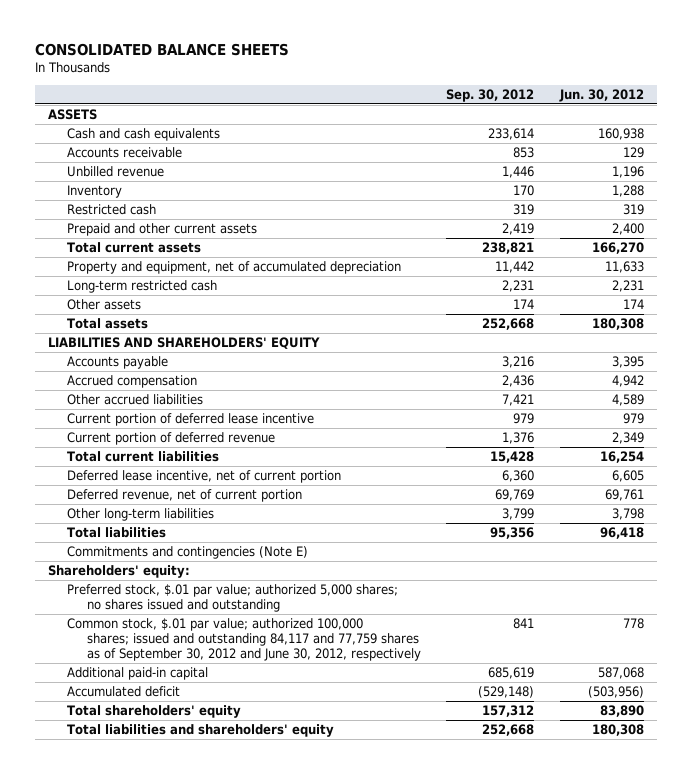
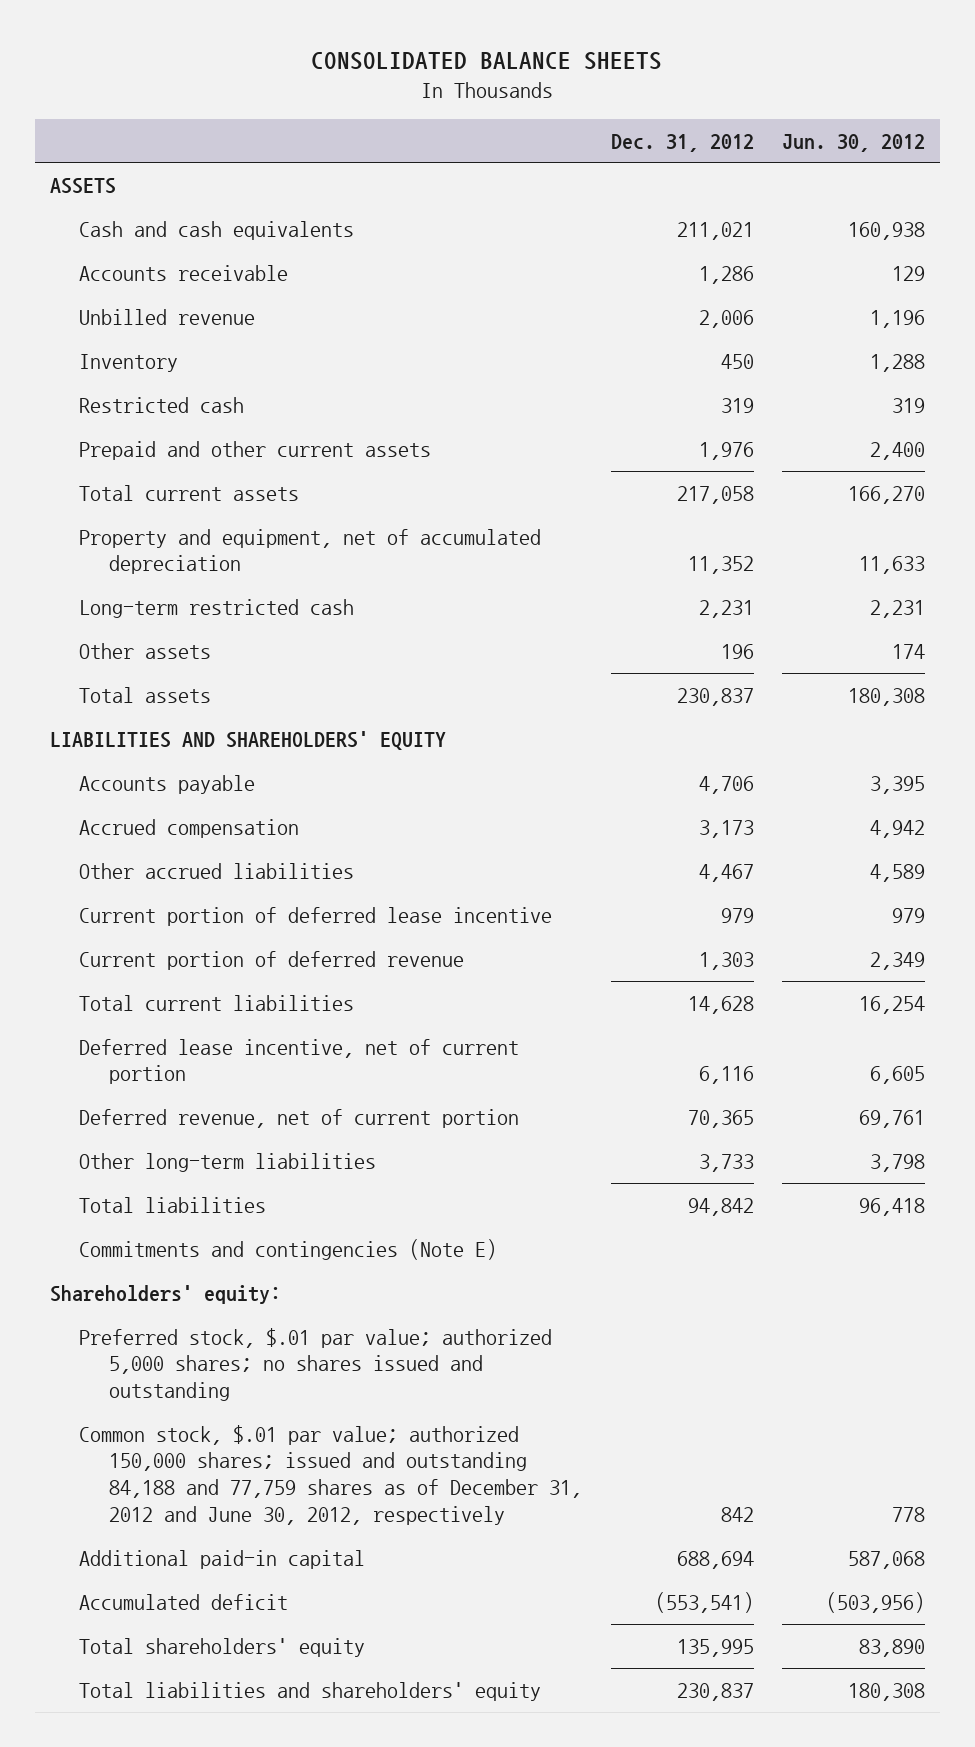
- | Sep. 30, 2012 | Jun. 30, 2012
+ | Dec. 31, 2012 | Jun. 30, 2012
- Common stock, $.01 par value; authorized 100,000 shares; issued and outstanding 84,117 and 77,759 shares as of September 30, 2012 and June 30, 2012, respectively | 841 | 778
+ Common stock, $.01 par value; authorized 150,000 shares; issued and outstanding 84,188 and 77,759 shares as of December 31, 2012 and June 30, 2012, respectively | 842 | 778

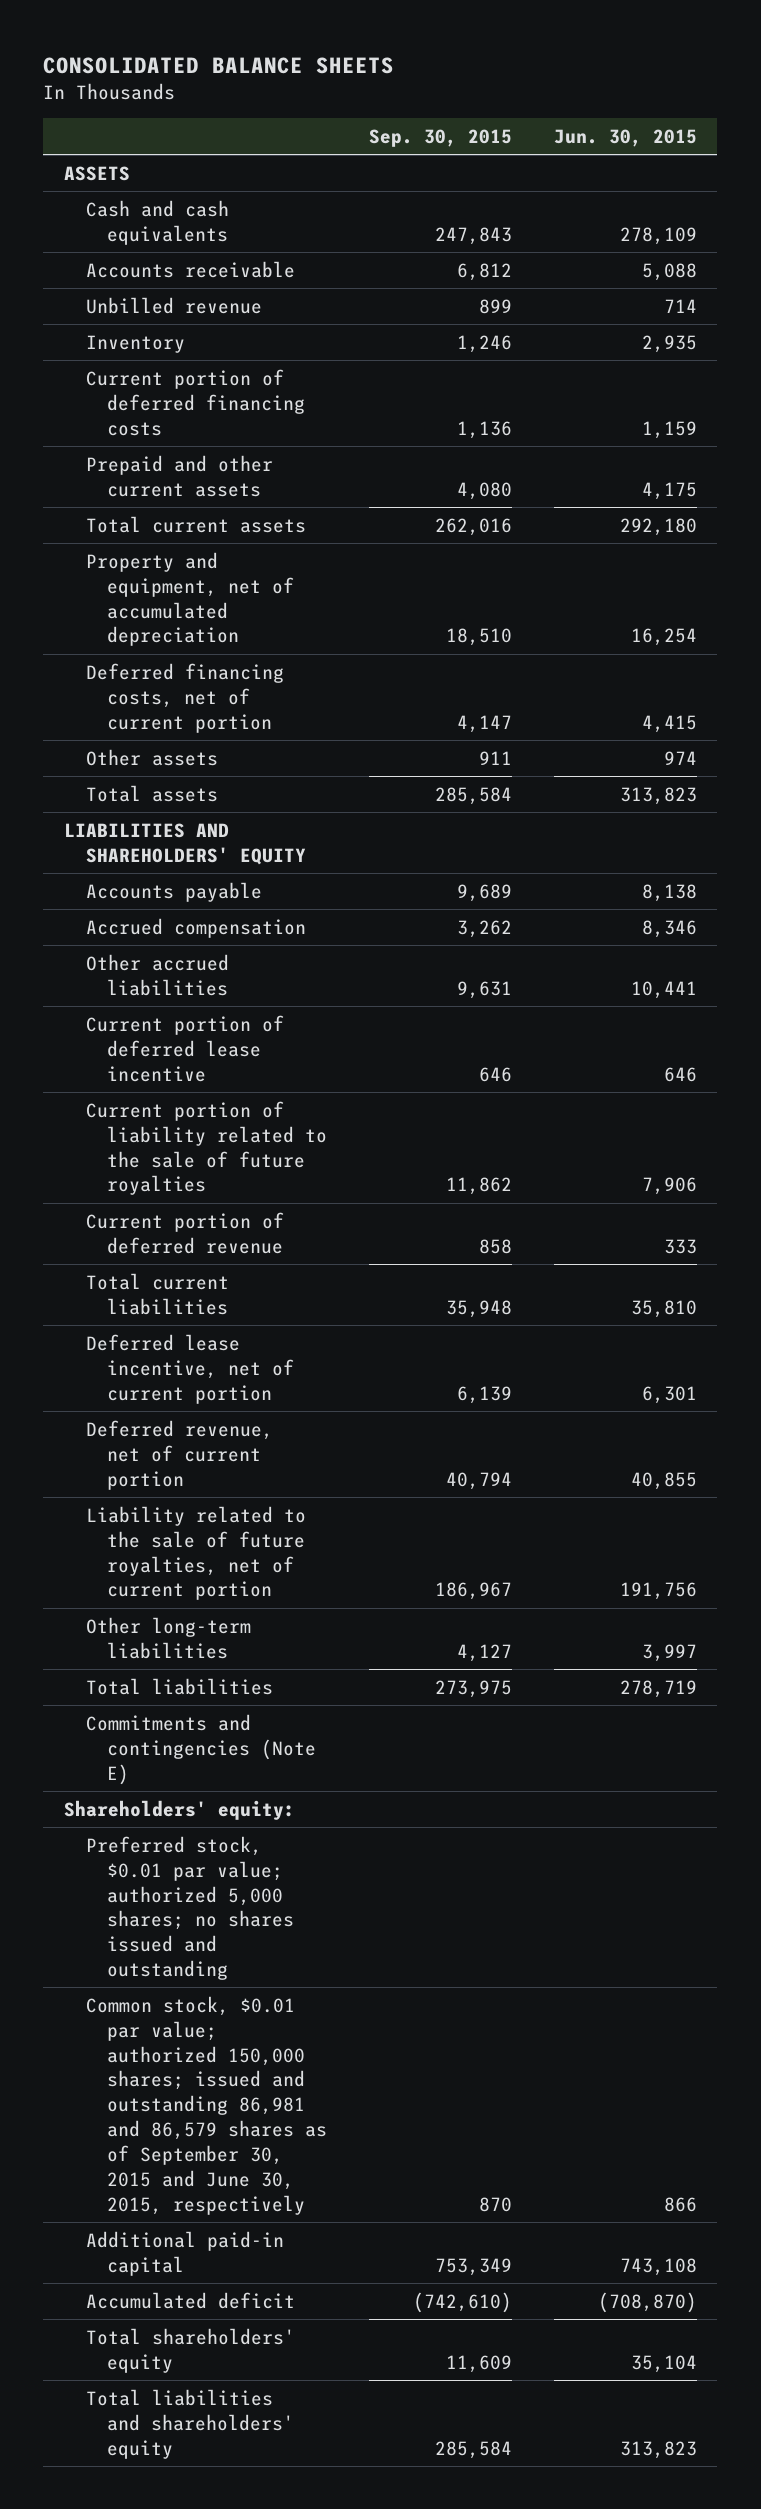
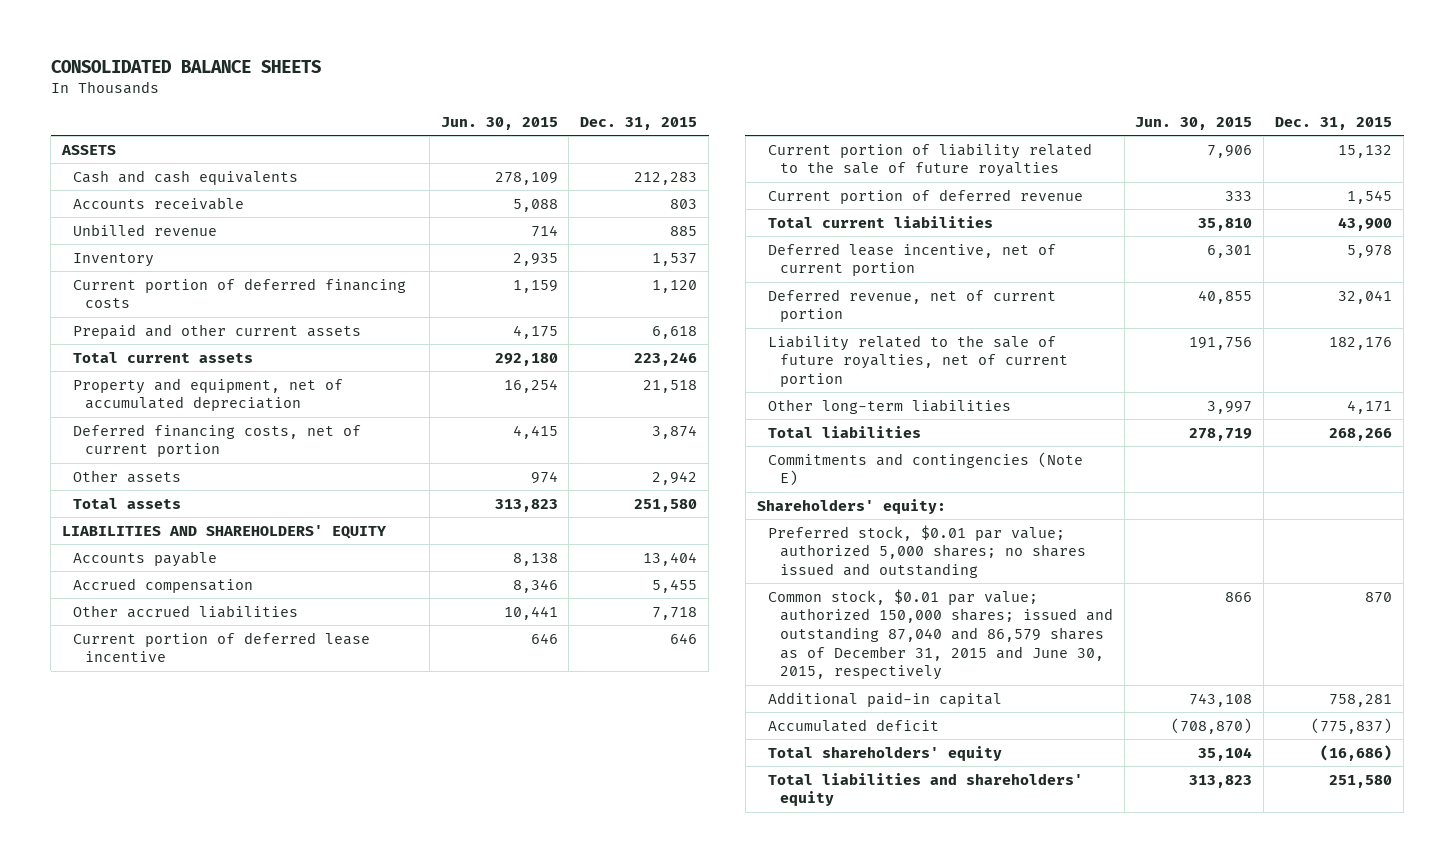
- | Sep. 30, 2015 | Jun. 30, 2015
+ | Jun. 30, 2015 | Dec. 31, 2015
- Common stock, $0.01 par value; authorized 150,000 shares; issued and outstanding 86,981 and 86,579 shares as of September 30, 2015 and June 30, 2015, respectively | 870 | 866
+ Common stock, $0.01 par value; authorized 150,000 shares; issued and outstanding 87,040 and 86,579 shares as of December 31, 2015 and June 30, 2015, respectively | 866 | 870

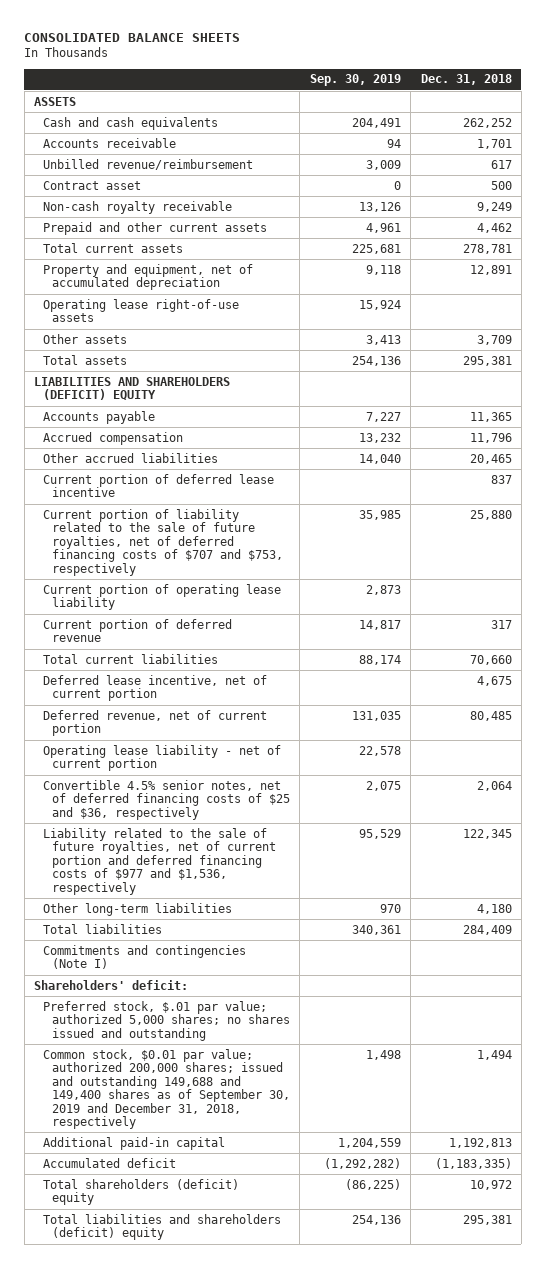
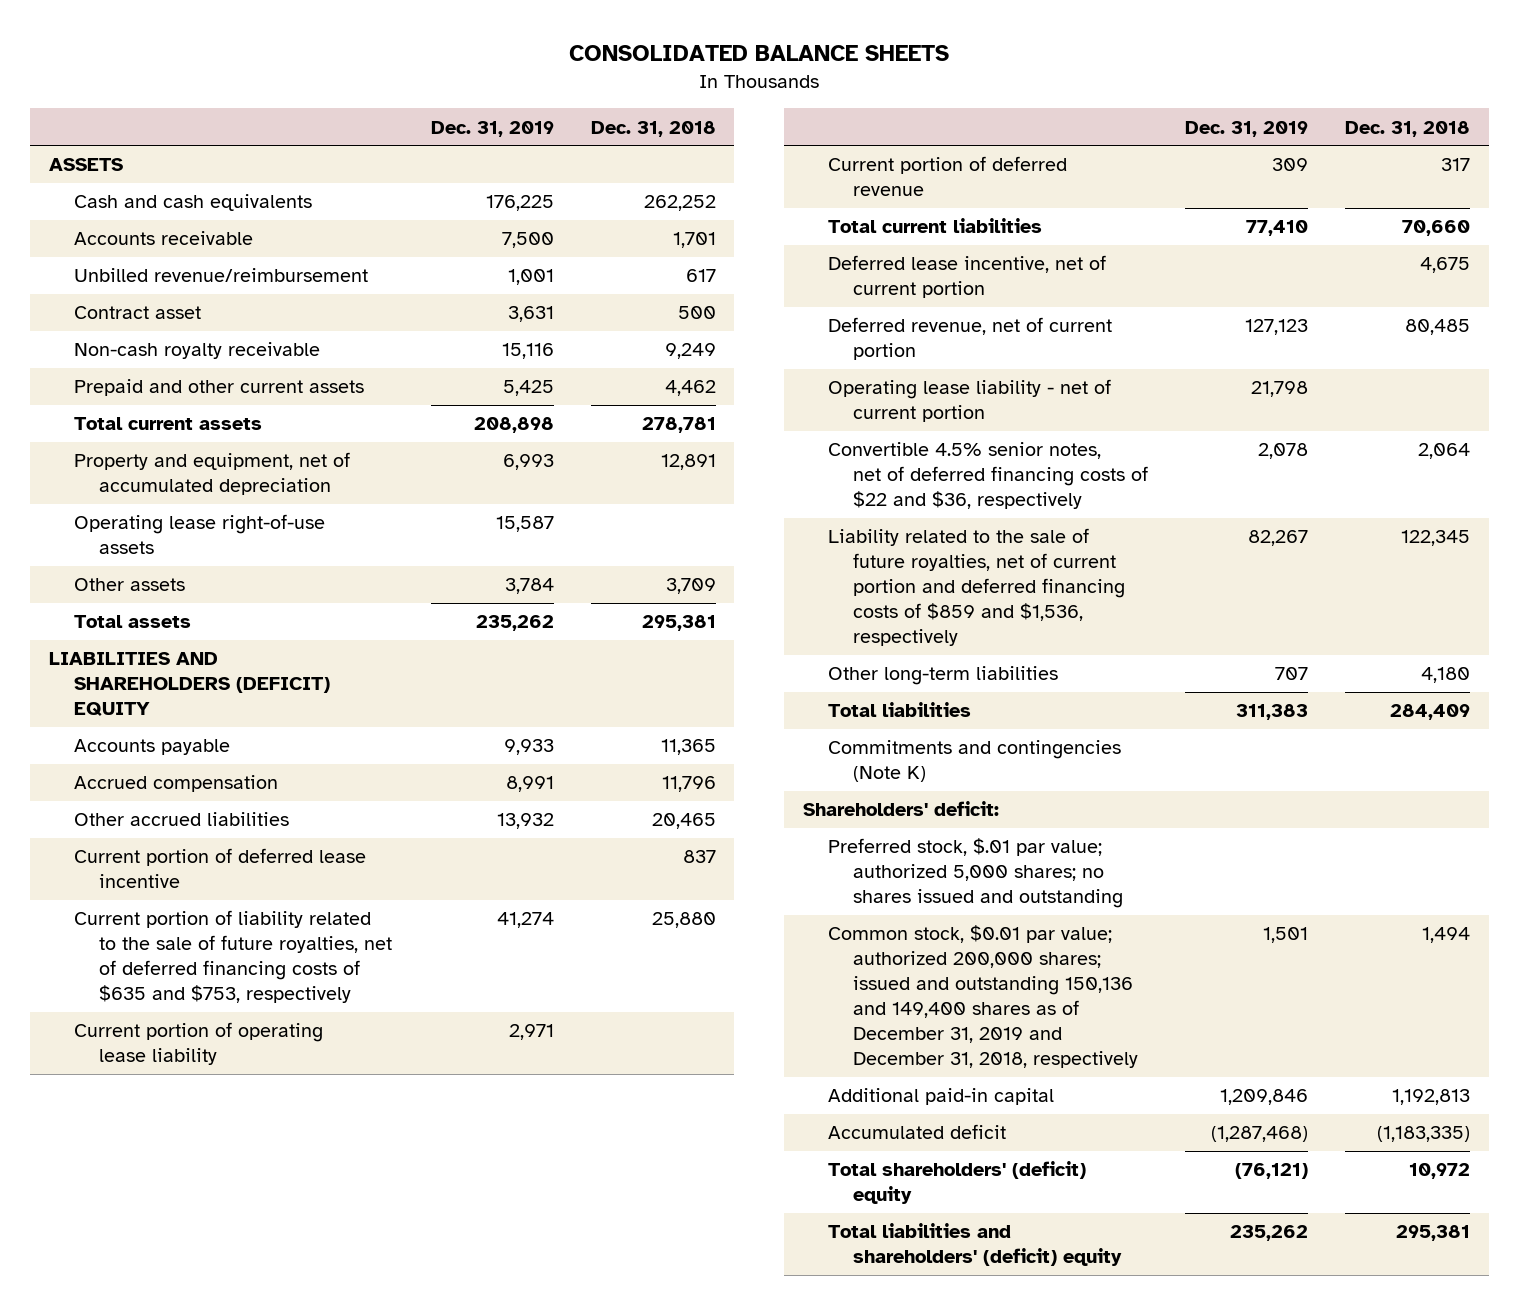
- | Sep. 30, 2019 | Dec. 31, 2018
+ | Dec. 31, 2019 | Dec. 31, 2018
- Current portion of liability related to the sale of future royalties, net of deferred financing costs of $707 and $753, respectively | 35,985 | 25,880
+ Current portion of liability related to the sale of future royalties, net of deferred financing costs of $635 and $753, respectively | 41,274 | 25,880
- Convertible 4.5% senior notes, net of deferred financing costs of $25 and $36, respectively | 2,075 | 2,064
- Liability related to the sale of future royalties, net of current portion and deferred financing costs of $977 and $1,536, respectively | 95,529 | 122,345
+ Convertible 4.5% senior notes, net of deferred financing costs of $22 and $36, respectively | 2,078 | 2,064
+ Liability related to the sale of future royalties, net of current portion and deferred financing costs of $859 and $1,536, respectively | 82,267 | 122,345
- Commitments and contingencies (Note I)
+ Commitments and contingencies (Note K)
- Common stock, $0.01 par value; authorized 200,000 shares; issued and outstanding 149,688 and 149,400 shares as of September 30, 2019 and December 31, 2018, respectively | 1,498 | 1,494
+ Common stock, $0.01 par value; authorized 200,000 shares; issued and outstanding 150,136 and 149,400 shares as of December 31, 2019 and December 31, 2018, respectively | 1,501 | 1,494
- Total shareholders (deficit) equity | (86,225) | 10,972
- Total liabilities and shareholders (deficit) equity | 254,136 | 295,381
+ Total shareholders' (deficit) equity | (76,121) | 10,972
+ Total liabilities and shareholders' (deficit) equity | 235,262 | 295,381

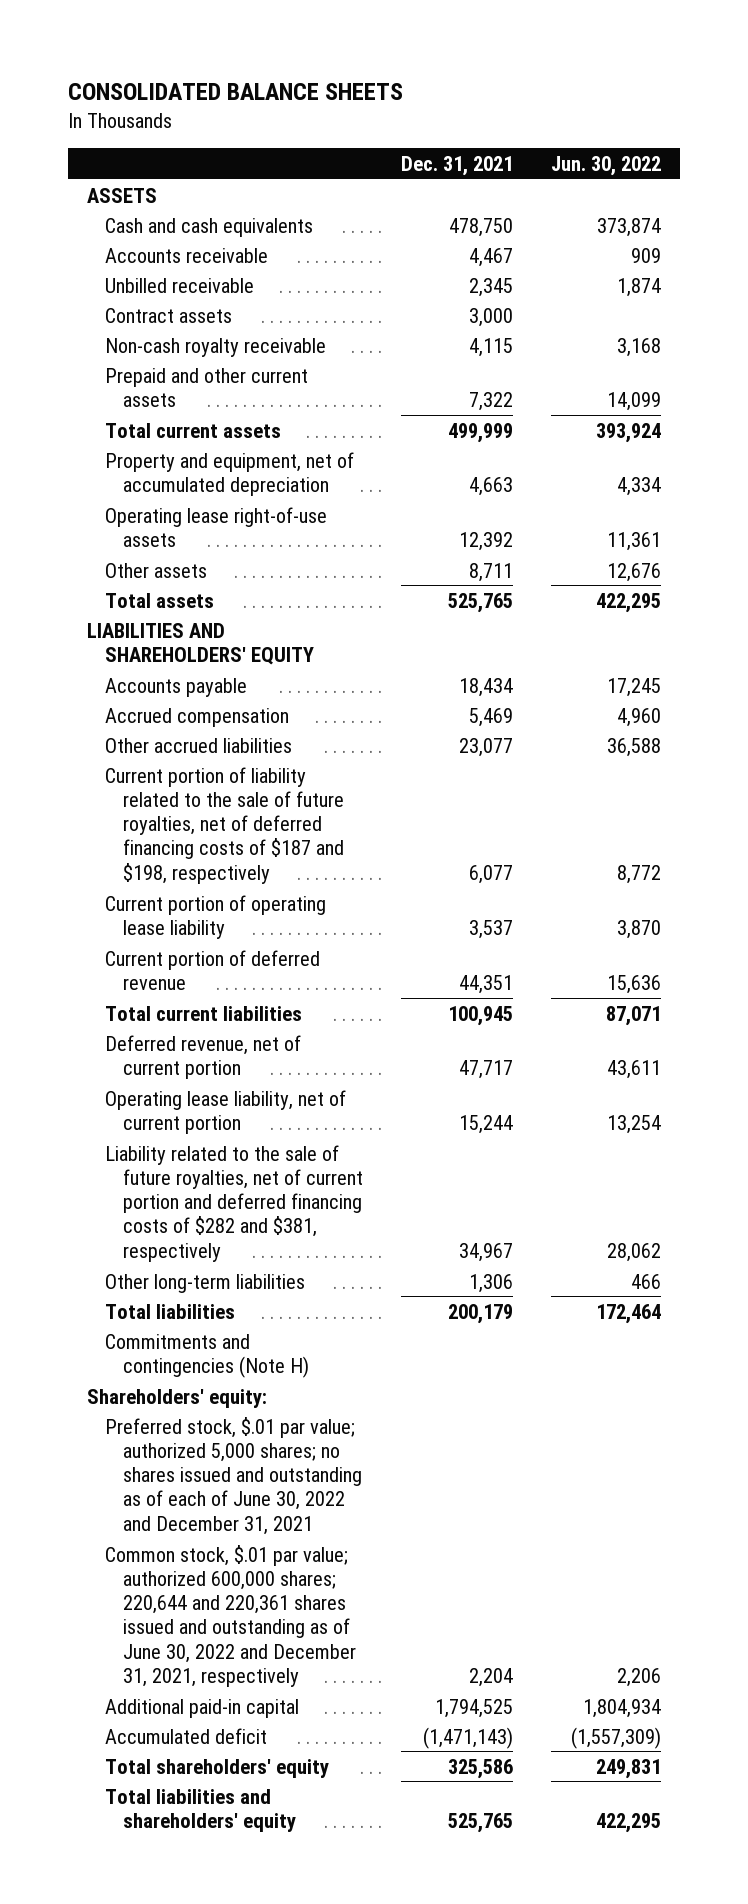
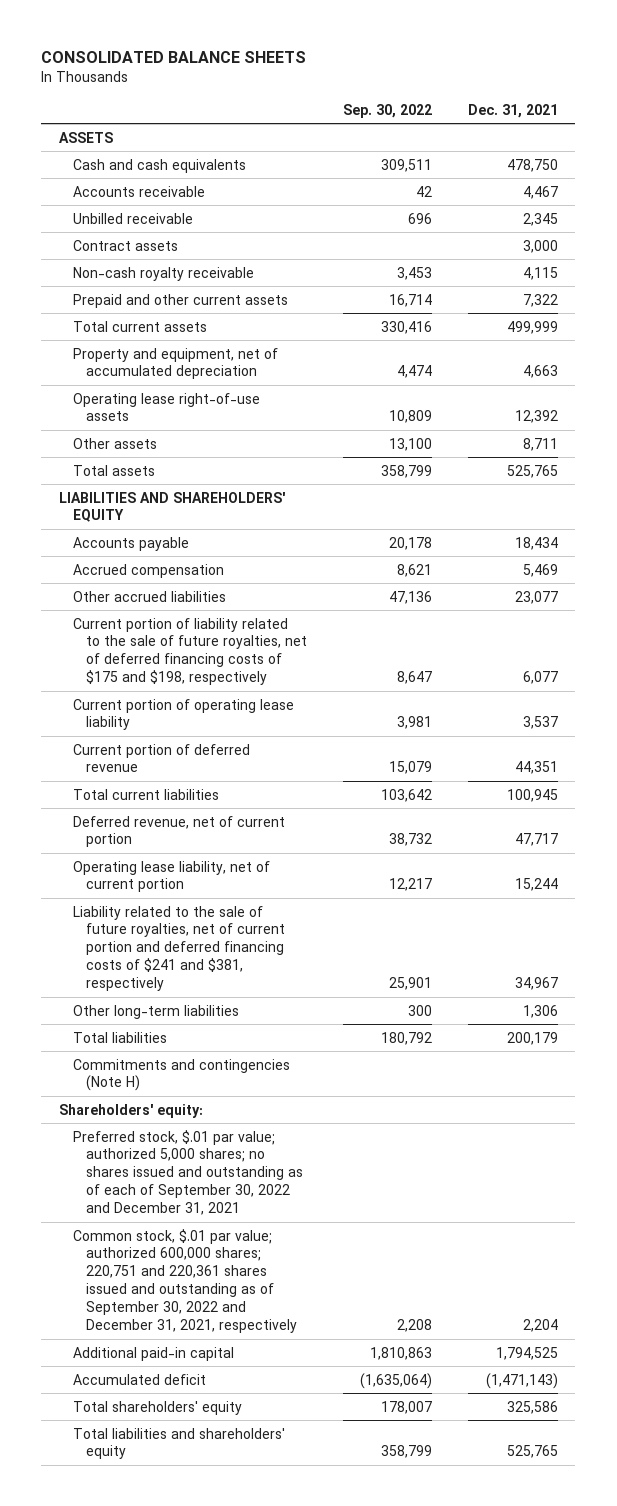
- | Dec. 31, 2021 | Jun. 30, 2022
+ | Sep. 30, 2022 | Dec. 31, 2021
- Current portion of liability related to the sale of future royalties, net of deferred financing costs of $187 and $198, respectively | 6,077 | 8,772
+ Current portion of liability related to the sale of future royalties, net of deferred financing costs of $175 and $198, respectively | 8,647 | 6,077
- Liability related to the sale of future royalties, net of current portion and deferred financing costs of $282 and $381, respectively | 34,967 | 28,062
+ Liability related to the sale of future royalties, net of current portion and deferred financing costs of $241 and $381, respectively | 25,901 | 34,967
- Preferred stock, $.01 par value; authorized 5,000 shares; no shares issued and outstanding as of each of June 30, 2022 and December 31, 2021
- Common stock, $.01 par value; authorized 600,000 shares; 220,644 and 220,361 shares issued and outstanding as of June 30, 2022 and December 31, 2021, respectively | 2,204 | 2,206
+ Preferred stock, $.01 par value; authorized 5,000 shares; no shares issued and outstanding as of each of September 30, 2022 and December 31, 2021
+ Common stock, $.01 par value; authorized 600,000 shares; 220,751 and 220,361 shares issued and outstanding as of September 30, 2022 and December 31, 2021, respectively | 2,208 | 2,204

